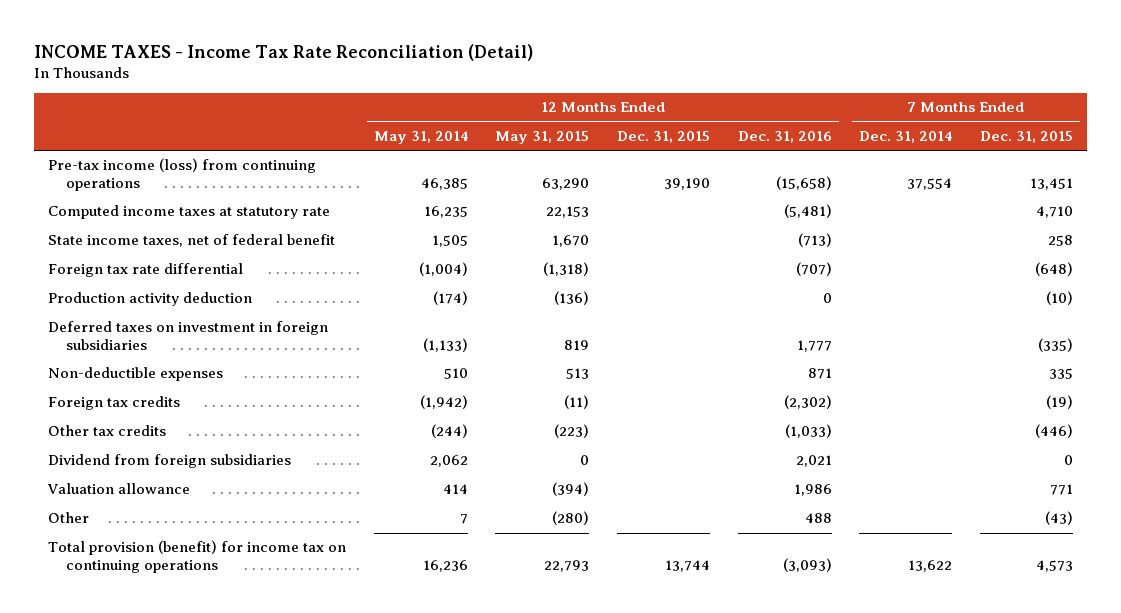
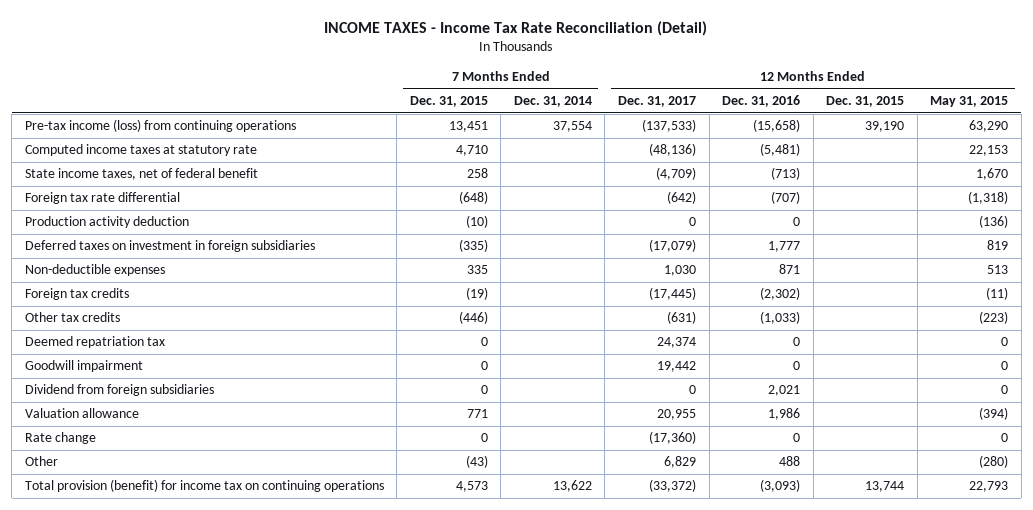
- | 12 Months Ended May 31, 2014 | 12 Months Ended May 31, 2015 | 12 Months Ended Dec. 31, 2015 | 12 Months Ended Dec. 31, 2016 | 7 Months Ended Dec. 31, 2014 | 7 Months Ended Dec. 31, 2015
+ | 7 Months Ended Dec. 31, 2015 | 7 Months Ended Dec. 31, 2014 | 12 Months Ended Dec. 31, 2017 | 12 Months Ended Dec. 31, 2016 | 12 Months Ended Dec. 31, 2015 | 12 Months Ended May 31, 2015
+ Deemed repatriation tax | 0 | | 24,374 | 0 | | 0
+ Goodwill impairment | 0 | | 19,442 | 0 | | 0
+ Rate change | 0 | | (17,360) | 0 | | 0

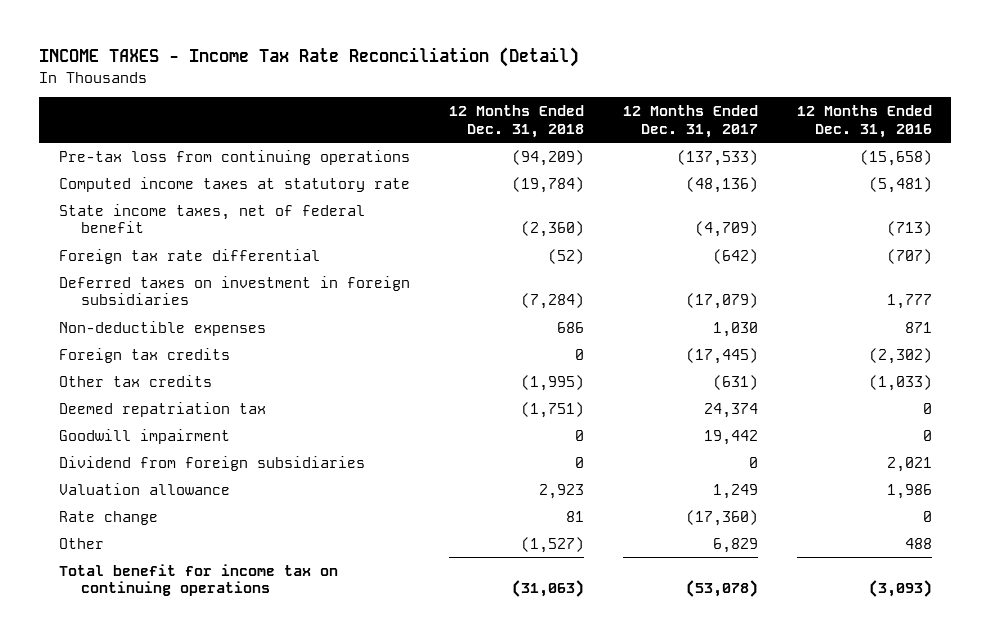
- | 7 Months Ended Dec. 31, 2015 | 7 Months Ended Dec. 31, 2014 | 12 Months Ended Dec. 31, 2017 | 12 Months Ended Dec. 31, 2016 | 12 Months Ended Dec. 31, 2015 | 12 Months Ended May 31, 2015
+ | 12 Months Ended Dec. 31, 2018 | 12 Months Ended Dec. 31, 2017 | 12 Months Ended Dec. 31, 2016
- Pre-tax income (loss) from continuing operations | 13,451 | 37,554 | (137,533) | (15,658) | 39,190 | 63,290
+ Pre-tax loss from continuing operations | (94,209) | (137,533) | (15,658)
- Production activity deduction | (10) | | 0 | 0 | | (136)
- Valuation allowance | 771 | | 20,955 | 1,986 | | (394)
+ Valuation allowance | 2,923 | 1,249 | 1,986
- Total provision (benefit) for income tax on continuing operations | 4,573 | 13,622 | (33,372) | (3,093) | 13,744 | 22,793
+ Total benefit for income tax on continuing operations | (31,063) | (53,078) | (3,093)

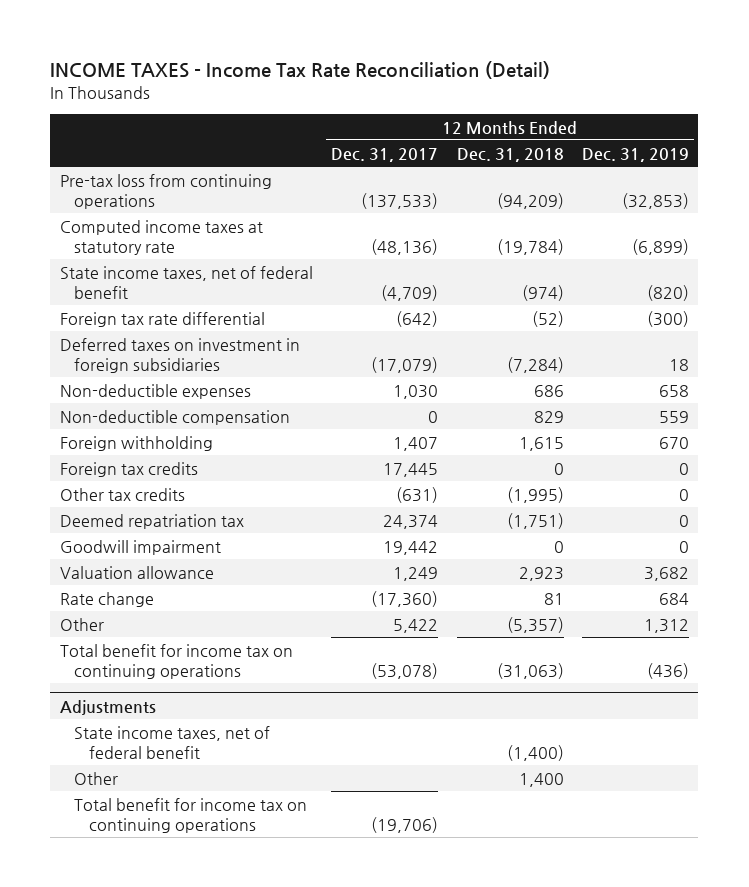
- | 12 Months Ended Dec. 31, 2018 | 12 Months Ended Dec. 31, 2017 | 12 Months Ended Dec. 31, 2016
+ | 12 Months Ended Dec. 31, 2017 | 12 Months Ended Dec. 31, 2018 | 12 Months Ended Dec. 31, 2019
- State income taxes, net of federal benefit | (2,360) | (4,709) | (713)
+ State income taxes, net of federal benefit | (4,709) | (974) | (820)
- Foreign tax credits | 0 | (17,445) | (2,302)
+ Non-deductible compensation | 0 | 829 | 559
+ Foreign withholding | 1,407 | 1,615 | 670
+ Foreign tax credits | 17,445 | 0 | 0
- Dividend from foreign subsidiaries | 0 | 0 | 2,021
- Other | (1,527) | 6,829 | 488
+ Other | 5,422 | (5,357) | 1,312
+ Adjustments
+ State income taxes, net of federal benefit | | (1,400) |
+ Other | | 1,400 |
+ Total benefit for income tax on continuing operations | (19,706) | |

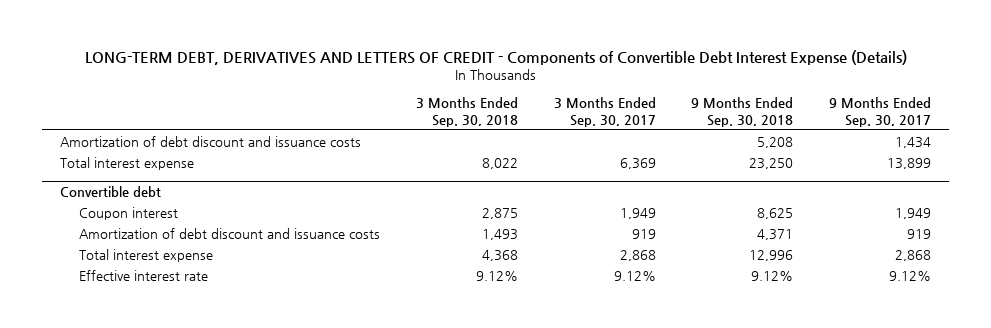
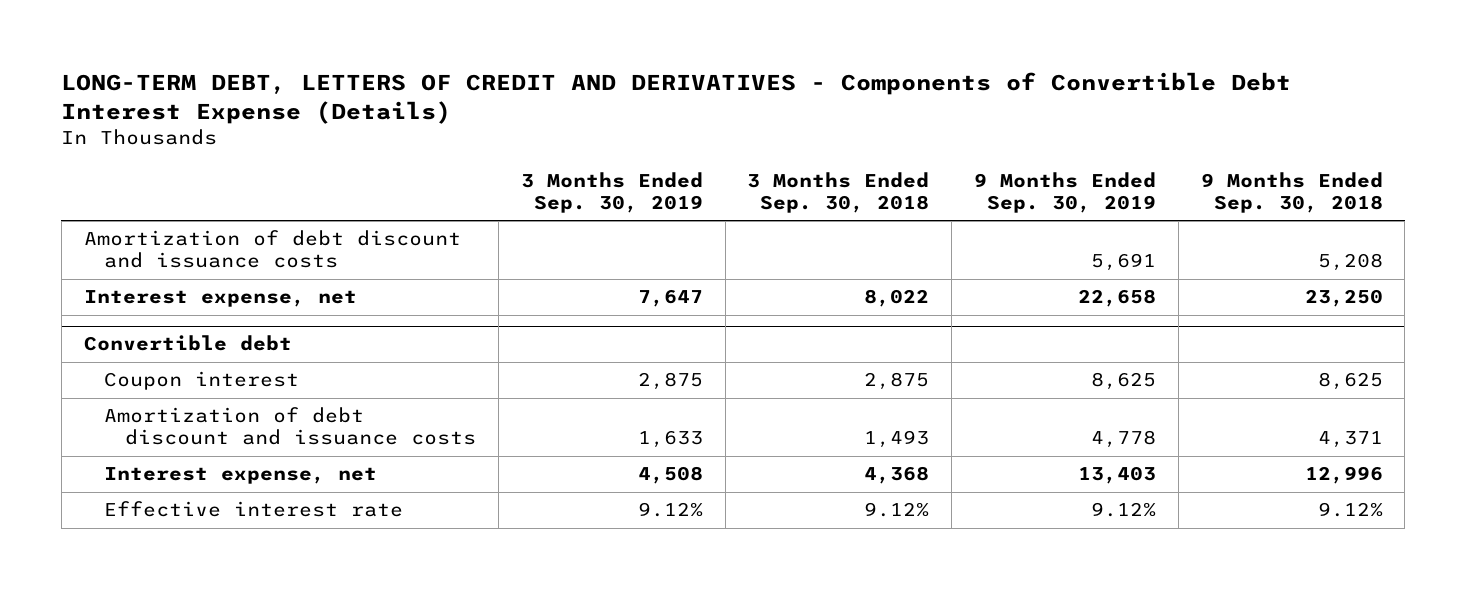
- LONG-TERM DEBT, DERIVATIVES AND LETTERS OF CREDIT - Components of Convertible Debt Interest Expense (Details)
+ LONG-TERM DEBT, LETTERS OF CREDIT AND DERIVATIVES - Components of Convertible Debt Interest Expense (Details)
- | 3 Months Ended Sep. 30, 2018 | 3 Months Ended Sep. 30, 2017 | 9 Months Ended Sep. 30, 2018 | 9 Months Ended Sep. 30, 2017
+ | 3 Months Ended Sep. 30, 2019 | 3 Months Ended Sep. 30, 2018 | 9 Months Ended Sep. 30, 2019 | 9 Months Ended Sep. 30, 2018
- Total interest expense | 8,022 | 6,369 | 23,250 | 13,899
+ Interest expense, net | 7,647 | 8,022 | 22,658 | 23,250
@ Convertible debt
- Total interest expense | 4,368 | 2,868 | 12,996 | 2,868
+ Interest expense, net | 4,508 | 4,368 | 13,403 | 12,996

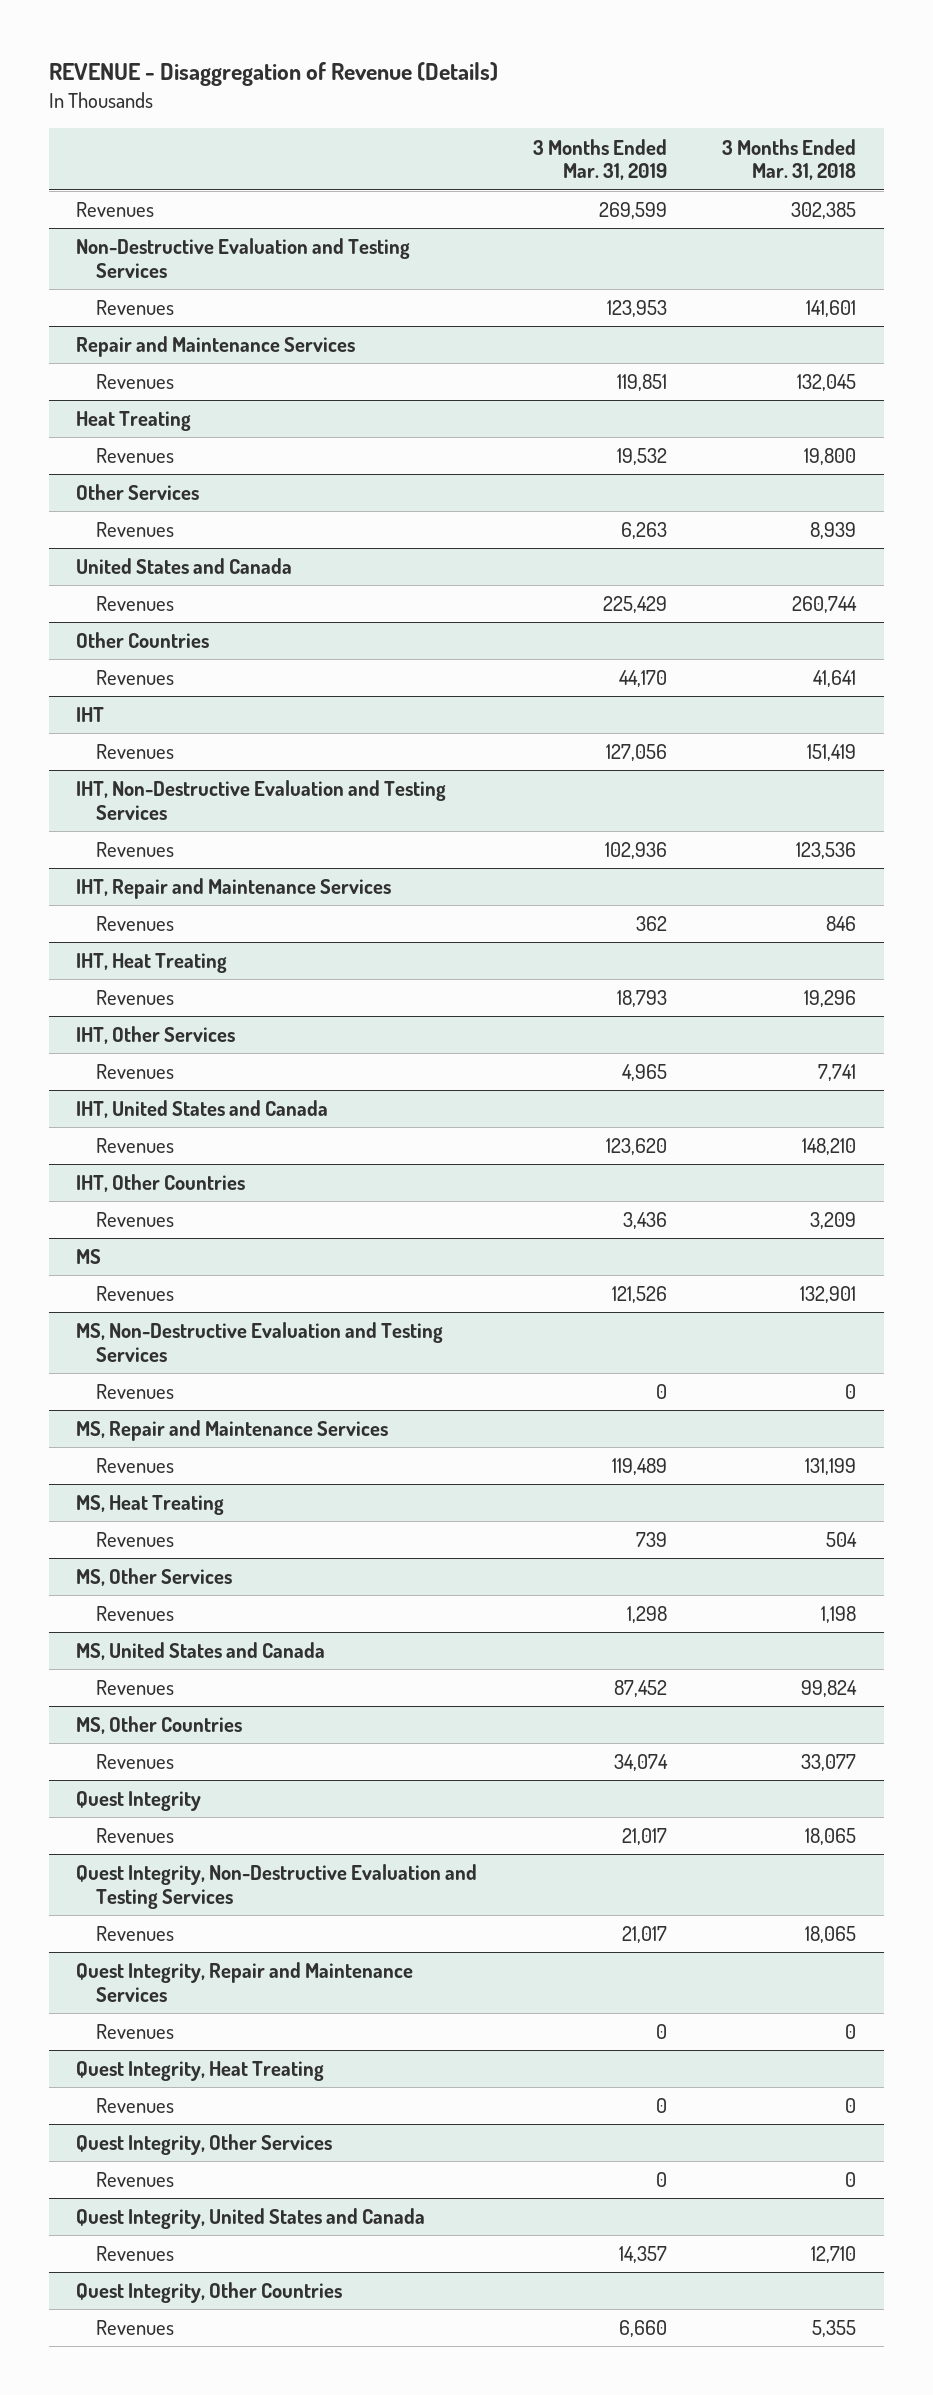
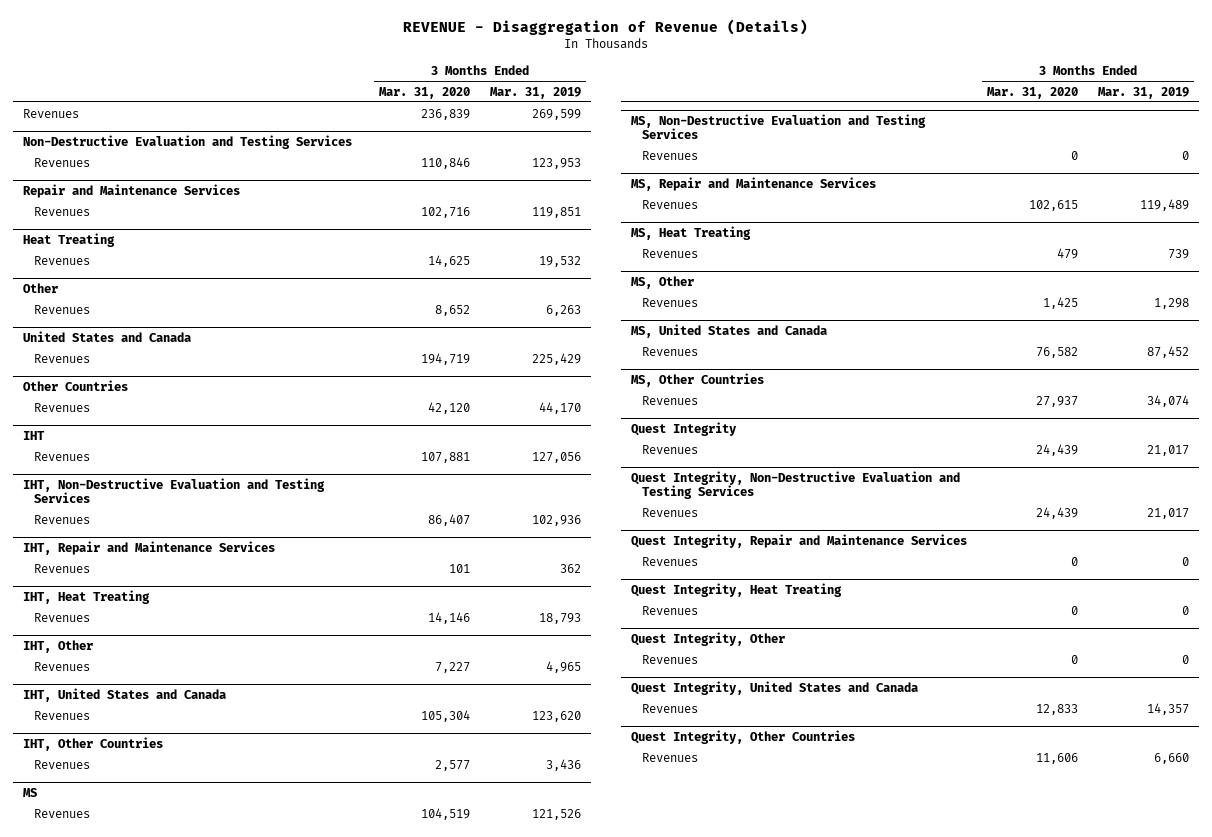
- | 3 Months Ended Mar. 31, 2019 | 3 Months Ended Mar. 31, 2018
+ | 3 Months Ended Mar. 31, 2020 | 3 Months Ended Mar. 31, 2019
- Other Services
+ Other
- IHT, Other Services
+ IHT, Other
- MS, Other Services
+ MS, Other
- Quest Integrity, Other Services
+ Quest Integrity, Other

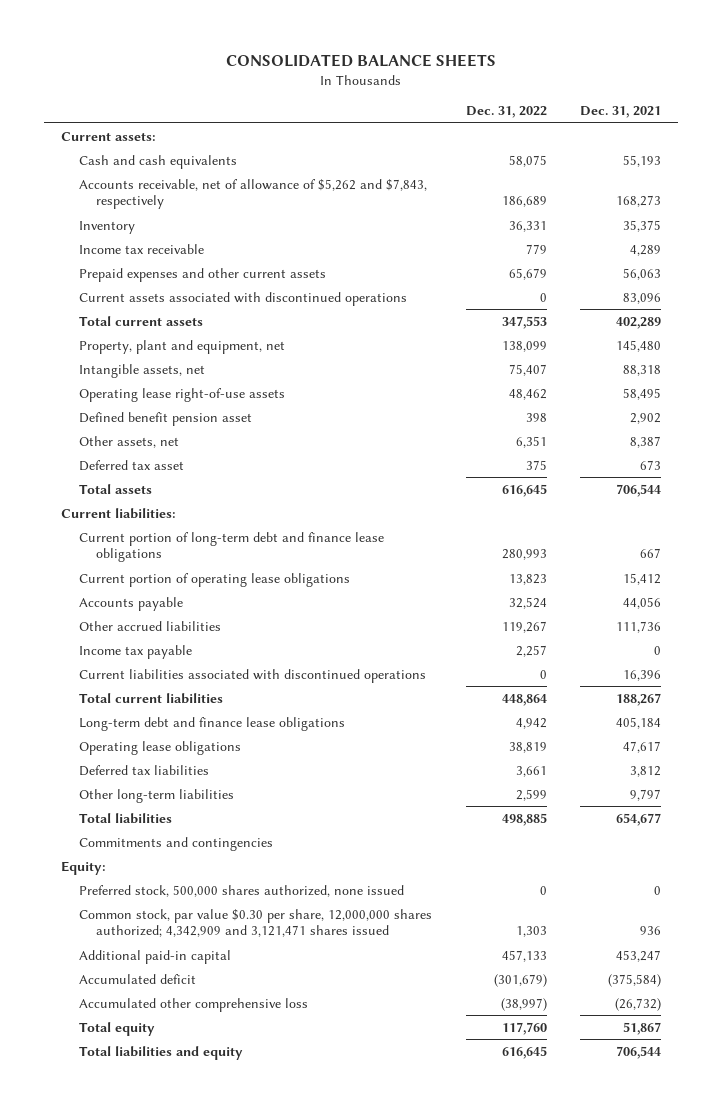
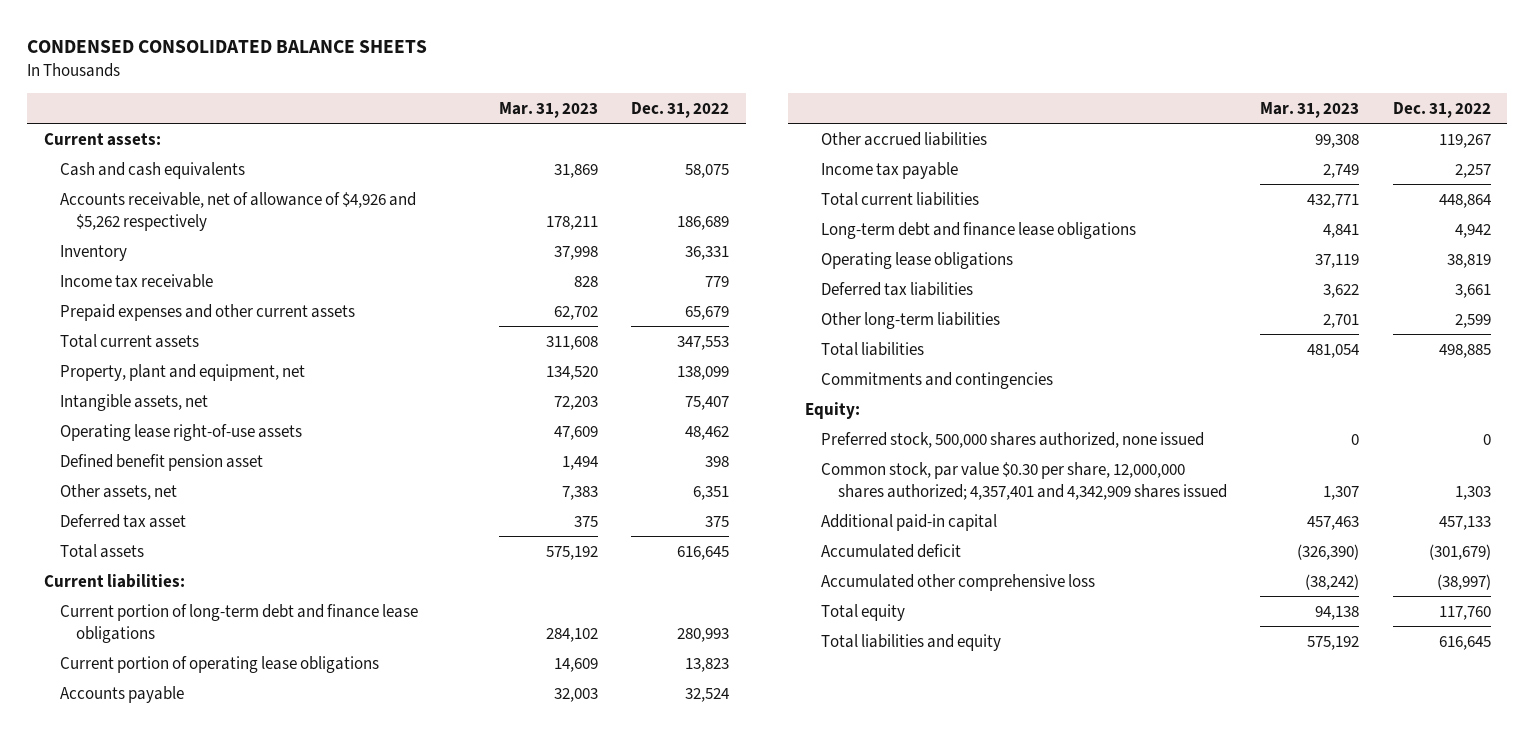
- CONSOLIDATED BALANCE SHEETS
+ CONDENSED CONSOLIDATED BALANCE SHEETS
- | Dec. 31, 2022 | Dec. 31, 2021
+ | Mar. 31, 2023 | Dec. 31, 2022
- Accounts receivable, net of allowance of $5,262 and $7,843, respectively | 186,689 | 168,273
+ Accounts receivable, net of allowance of $4,926 and $5,262 respectively | 178,211 | 186,689
- Current assets associated with discontinued operations | 0 | 83,096
- Current liabilities associated with discontinued operations | 0 | 16,396
- Common stock, par value $0.30 per share, 12,000,000 shares authorized; 4,342,909 and 3,121,471 shares issued | 1,303 | 936
+ Common stock, par value $0.30 per share, 12,000,000 shares authorized; 4,357,401 and 4,342,909 shares issued | 1,307 | 1,303

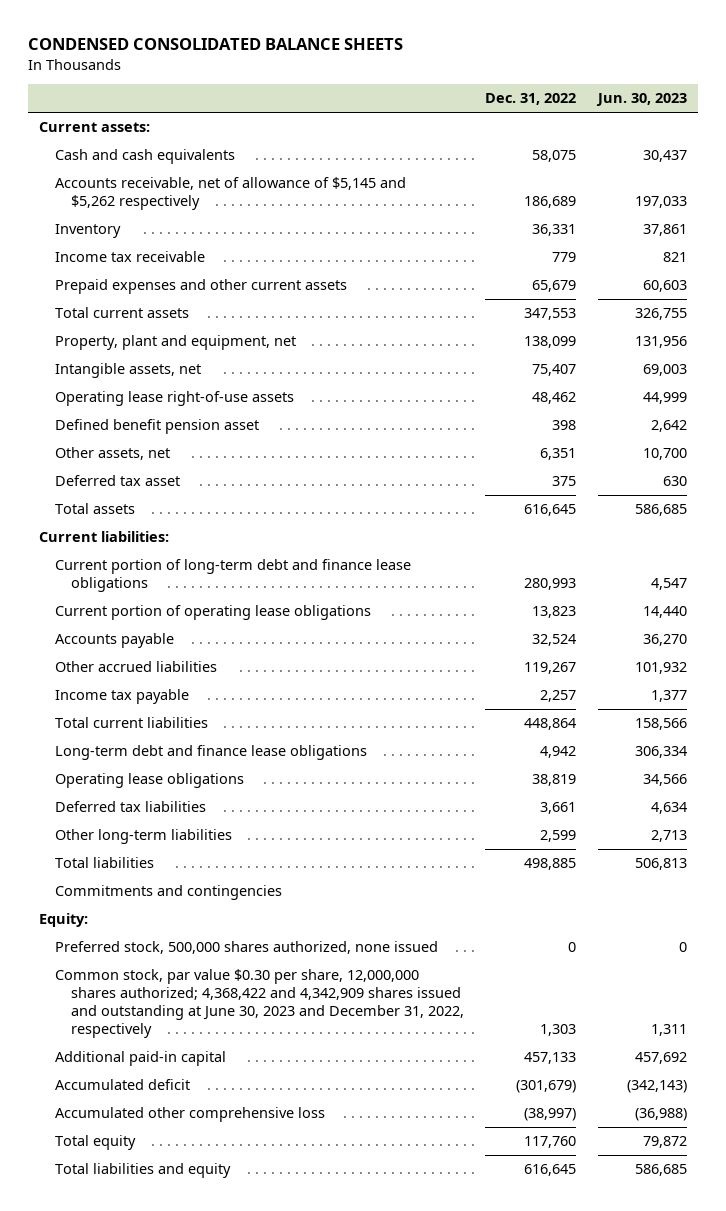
- | Mar. 31, 2023 | Dec. 31, 2022
+ | Dec. 31, 2022 | Jun. 30, 2023
- Accounts receivable, net of allowance of $4,926 and $5,262 respectively | 178,211 | 186,689
+ Accounts receivable, net of allowance of $5,145 and $5,262 respectively | 186,689 | 197,033
- Common stock, par value $0.30 per share, 12,000,000 shares authorized; 4,357,401 and 4,342,909 shares issued | 1,307 | 1,303
+ Common stock, par value $0.30 per share, 12,000,000 shares authorized; 4,368,422 and 4,342,909 shares issued and outstanding at June 30, 2023 and December 31, 2022, respectively | 1,303 | 1,311

